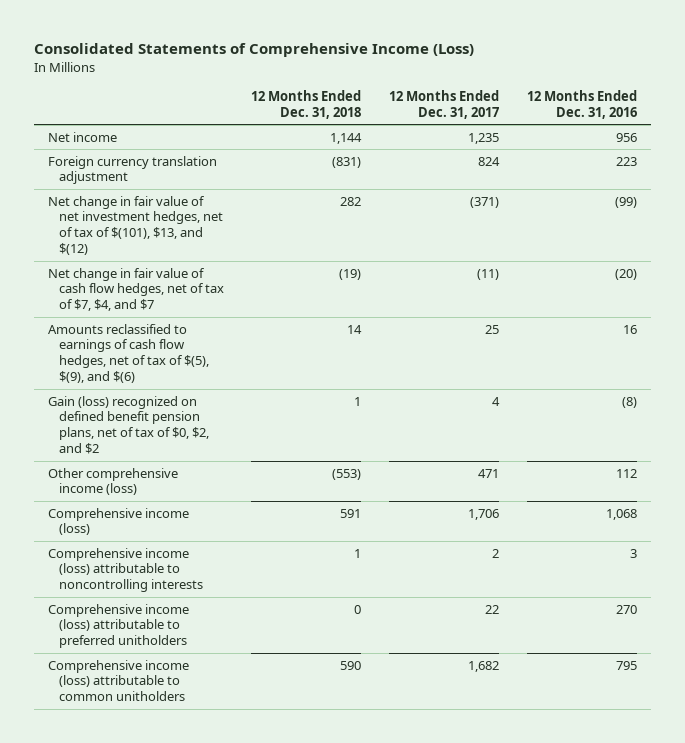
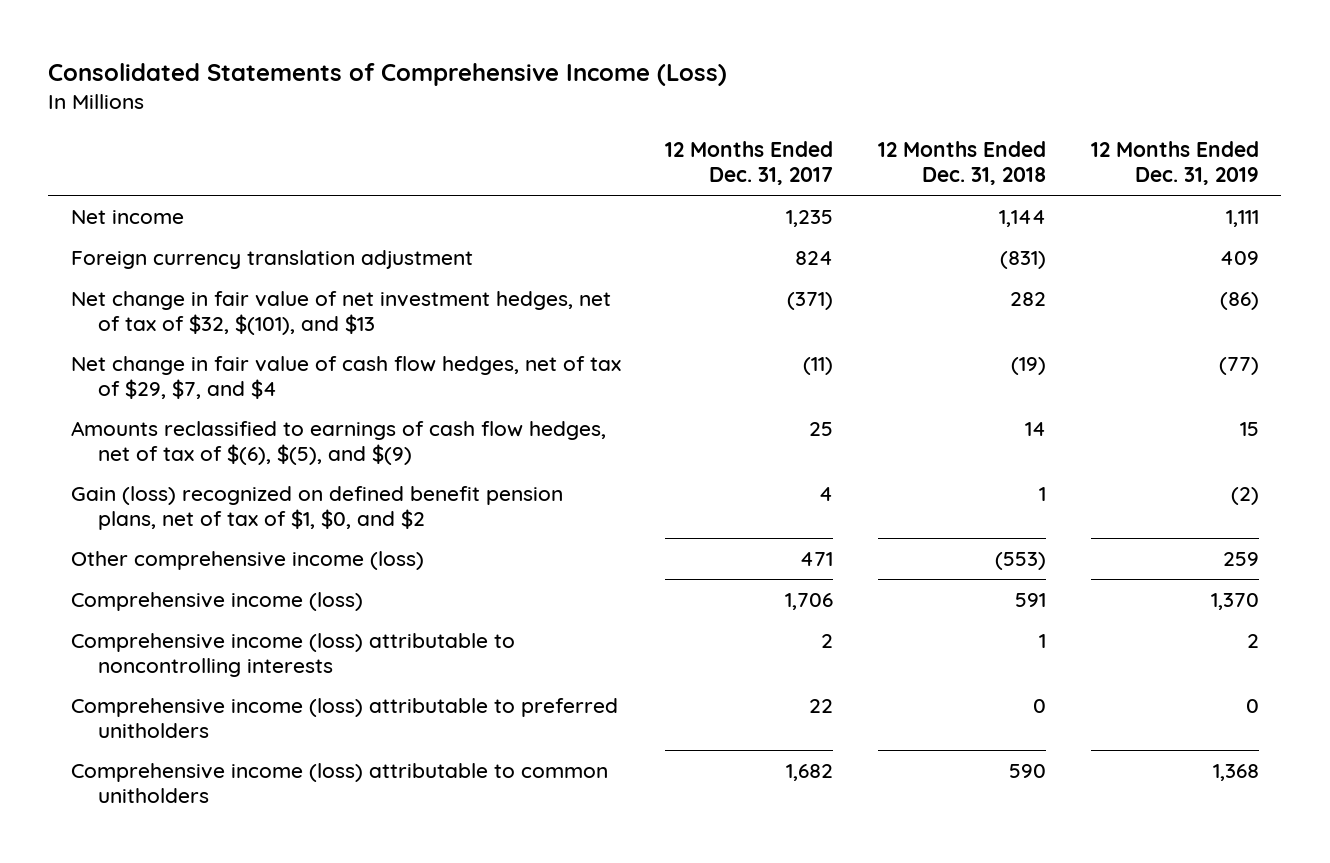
- | 12 Months Ended Dec. 31, 2018 | 12 Months Ended Dec. 31, 2017 | 12 Months Ended Dec. 31, 2016
+ | 12 Months Ended Dec. 31, 2017 | 12 Months Ended Dec. 31, 2018 | 12 Months Ended Dec. 31, 2019
- Net change in fair value of net investment hedges, net of tax of $(101), $13, and $(12) | 282 | (371) | (99)
- Net change in fair value of cash flow hedges, net of tax of $7, $4, and $7 | (19) | (11) | (20)
- Amounts reclassified to earnings of cash flow hedges, net of tax of $(5), $(9), and $(6) | 14 | 25 | 16
- Gain (loss) recognized on defined benefit pension plans, net of tax of $0, $2, and $2 | 1 | 4 | (8)
+ Net change in fair value of net investment hedges, net of tax of $32, $(101), and $13 | (371) | 282 | (86)
+ Net change in fair value of cash flow hedges, net of tax of $29, $7, and $4 | (11) | (19) | (77)
+ Amounts reclassified to earnings of cash flow hedges, net of tax of $(6), $(5), and $(9) | 25 | 14 | 15
+ Gain (loss) recognized on defined benefit pension plans, net of tax of $1, $0, and $2 | 4 | 1 | (2)

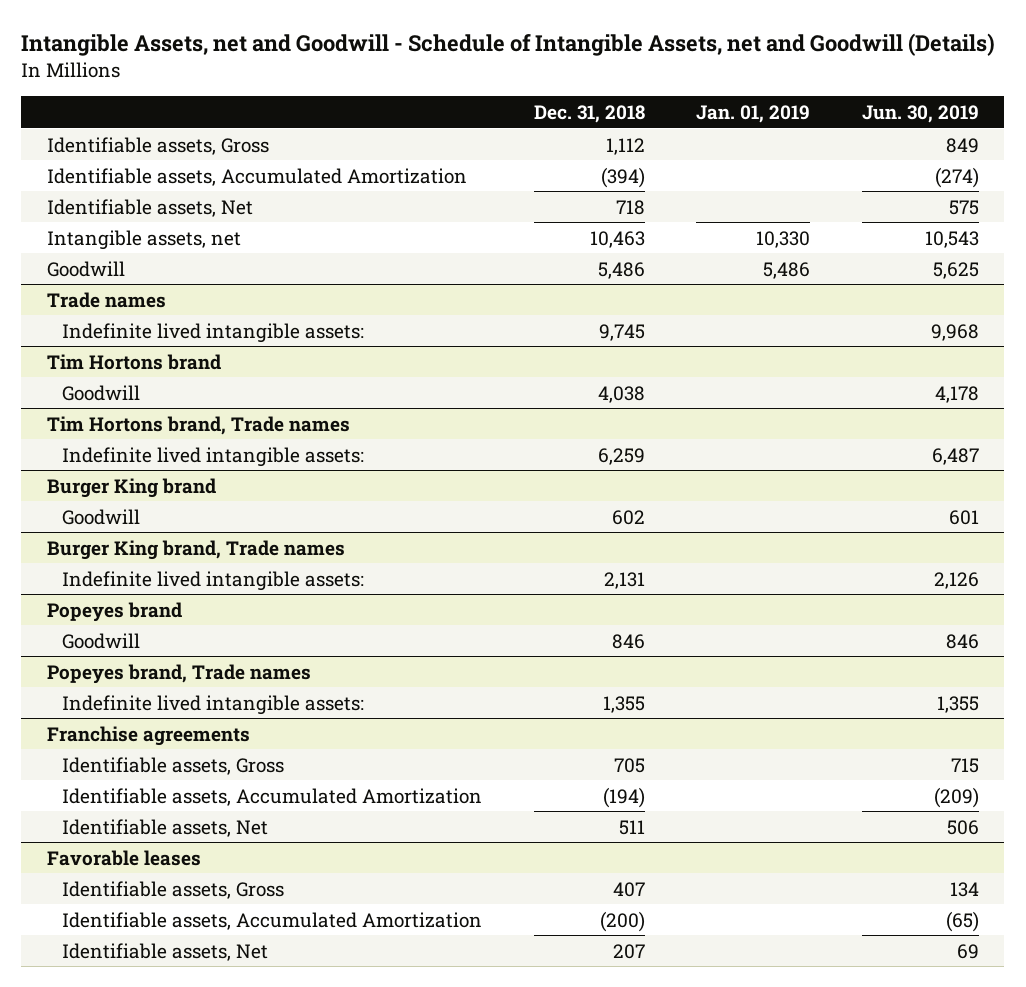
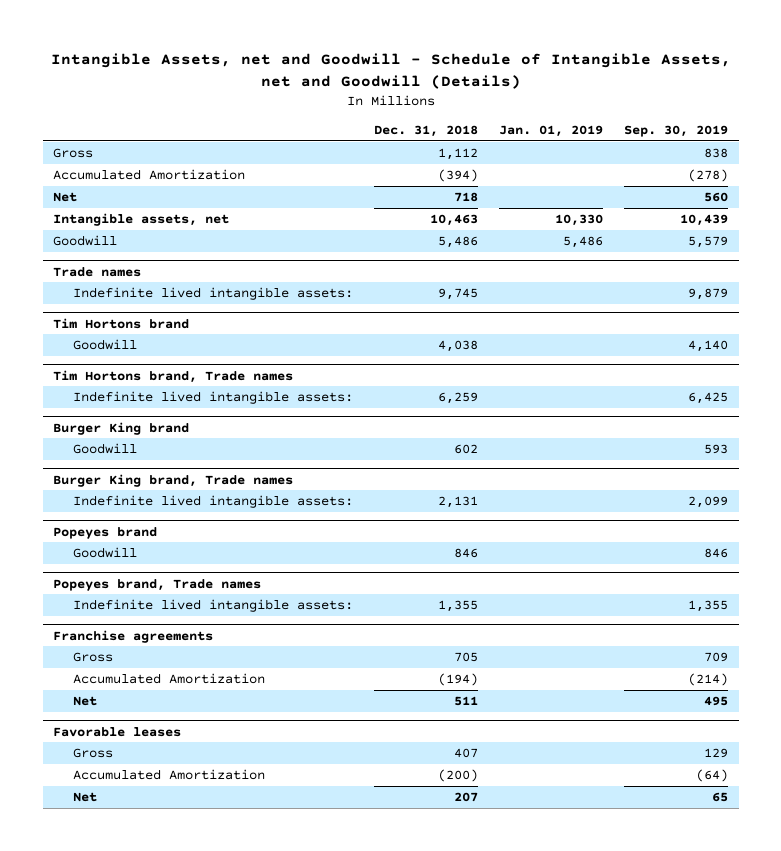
- | Dec. 31, 2018 | Jan. 01, 2019 | Jun. 30, 2019
+ | Dec. 31, 2018 | Jan. 01, 2019 | Sep. 30, 2019
- Identifiable assets, Gross | 1,112 | | 849
- Identifiable assets, Accumulated Amortization | (394) | | (274)
- Identifiable assets, Net | 718 | | 575
+ Gross | 1,112 | | 838
+ Accumulated Amortization | (394) | | (278)
+ Net | 718 | | 560
@ Franchise agreements
- Identifiable assets, Gross | 705 | | 715
- Identifiable assets, Accumulated Amortization | (194) | | (209)
- Identifiable assets, Net | 511 | | 506
+ Gross | 705 | | 709
+ Accumulated Amortization | (194) | | (214)
+ Net | 511 | | 495
@ Favorable leases
- Identifiable assets, Gross | 407 | | 134
- Identifiable assets, Accumulated Amortization | (200) | | (65)
- Identifiable assets, Net | 207 | | 69
+ Gross | 407 | | 129
+ Accumulated Amortization | (200) | | (64)
+ Net | 207 | | 65

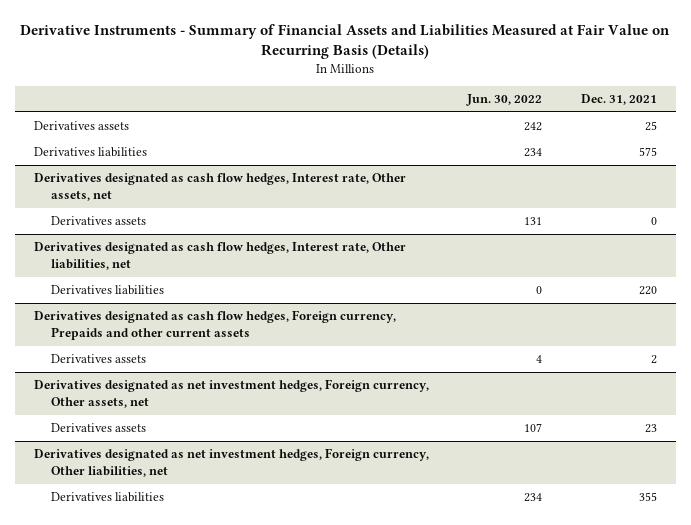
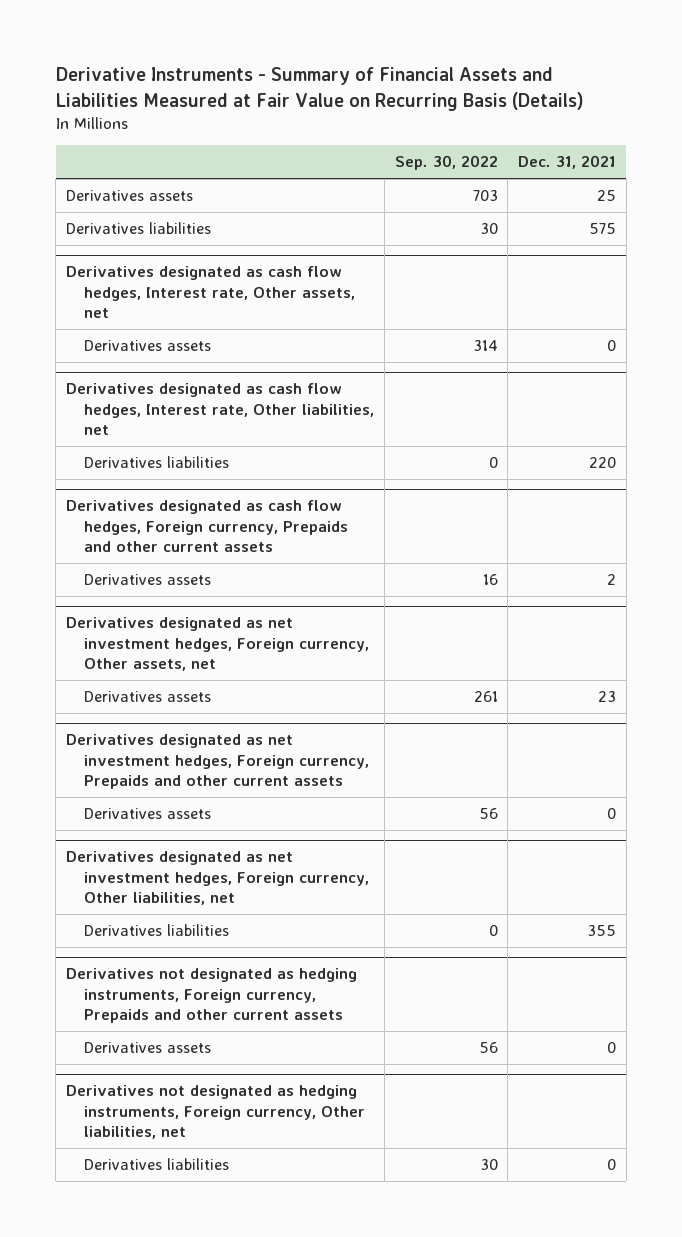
- | Jun. 30, 2022 | Dec. 31, 2021
+ | Sep. 30, 2022 | Dec. 31, 2021
+ Derivatives designated as net investment hedges, Foreign currency, Prepaids and other current assets
+ Derivatives assets | 56 | 0
+ Derivatives not designated as hedging instruments, Foreign currency, Prepaids and other current assets
+ Derivatives assets | 56 | 0
+ Derivatives not designated as hedging instruments, Foreign currency, Other liabilities, net
+ Derivatives liabilities | 30 | 0

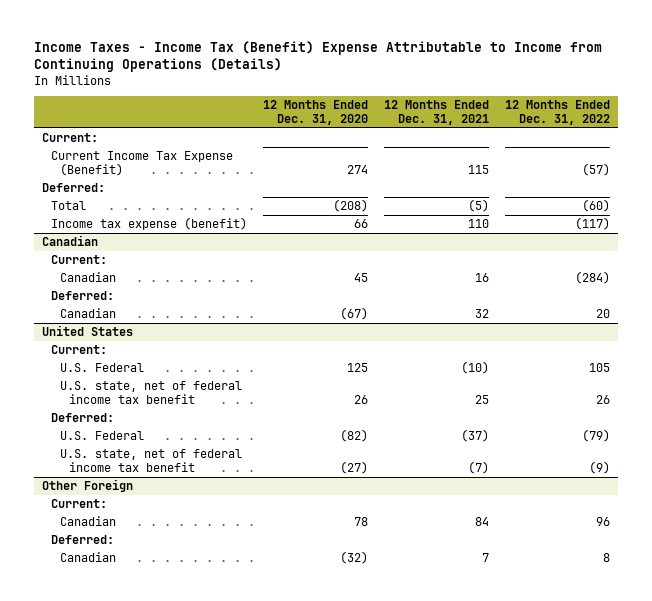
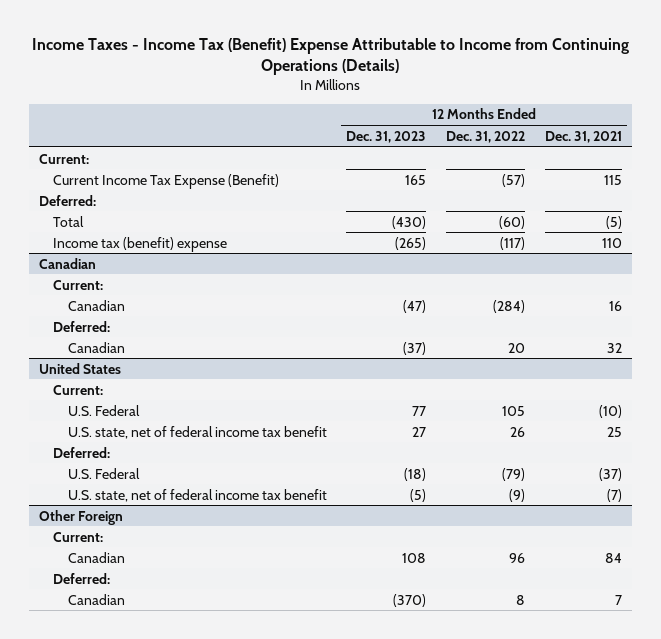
- | 12 Months Ended Dec. 31, 2020 | 12 Months Ended Dec. 31, 2021 | 12 Months Ended Dec. 31, 2022
+ | 12 Months Ended Dec. 31, 2023 | 12 Months Ended Dec. 31, 2022 | 12 Months Ended Dec. 31, 2021
- Income tax expense (benefit) | 66 | 110 | (117)
+ Income tax (benefit) expense | (265) | (117) | 110

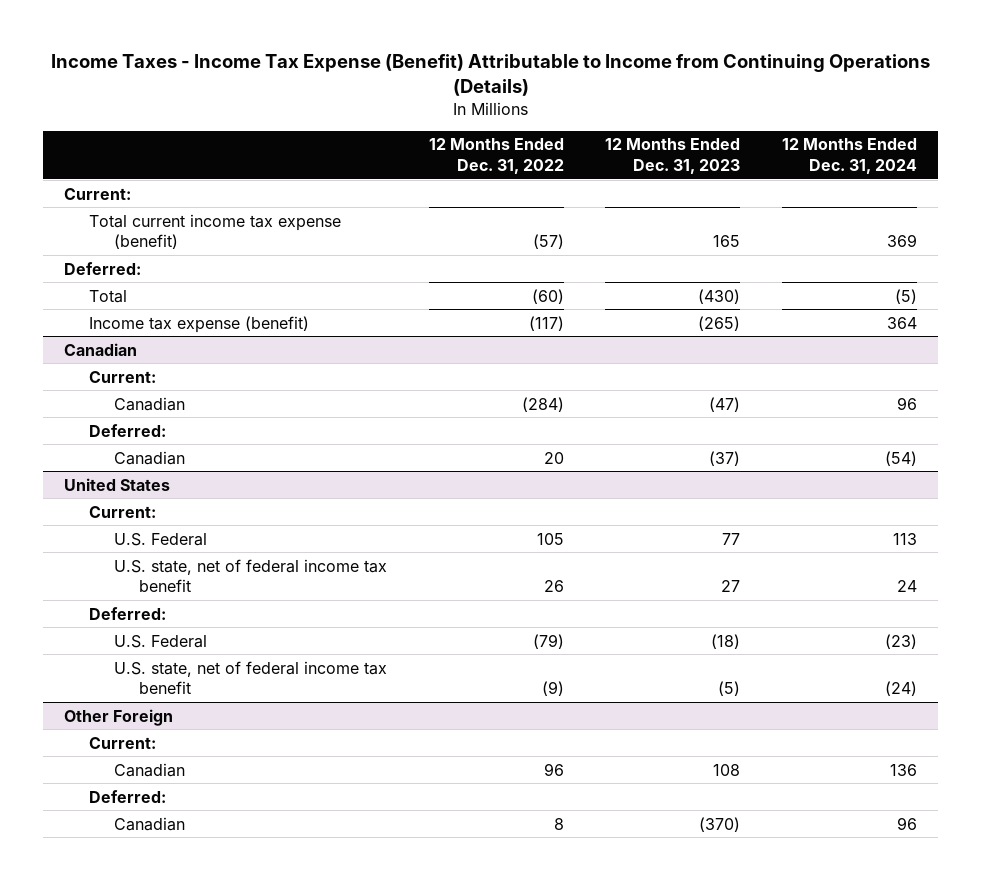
- Income Taxes - Income Tax (Benefit) Expense Attributable to Income from Continuing Operations (Details)
+ Income Taxes - Income Tax Expense (Benefit) Attributable to Income from Continuing Operations (Details)
- | 12 Months Ended Dec. 31, 2023 | 12 Months Ended Dec. 31, 2022 | 12 Months Ended Dec. 31, 2021
+ | 12 Months Ended Dec. 31, 2022 | 12 Months Ended Dec. 31, 2023 | 12 Months Ended Dec. 31, 2024
- Current Income Tax Expense (Benefit) | 165 | (57) | 115
+ Total current income tax expense (benefit) | (57) | 165 | 369
- Income tax (benefit) expense | (265) | (117) | 110
+ Income tax expense (benefit) | (117) | (265) | 364

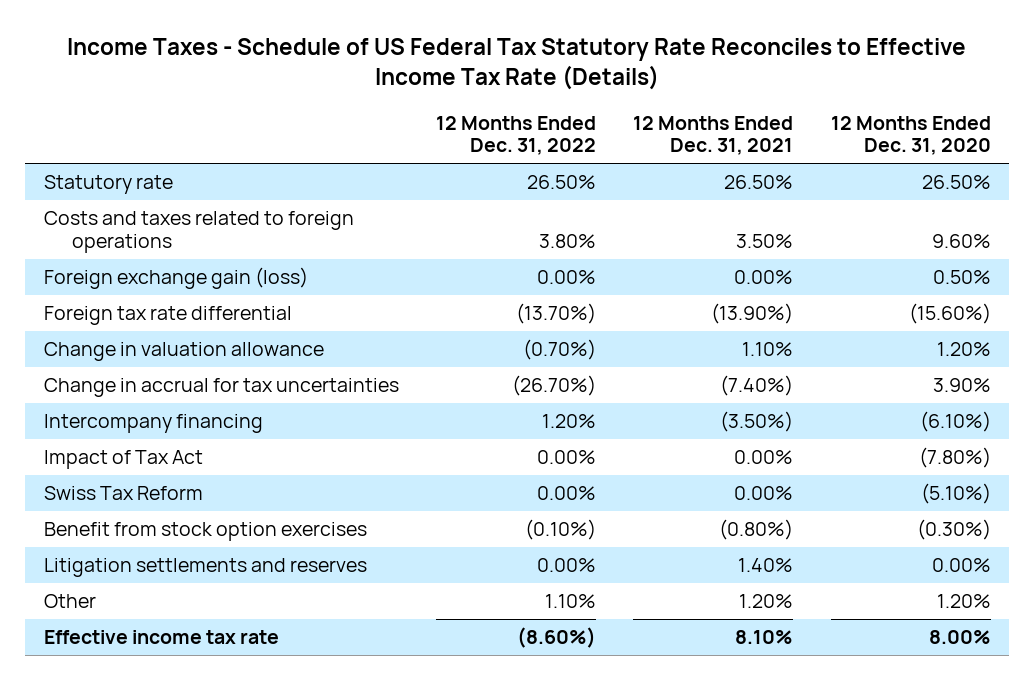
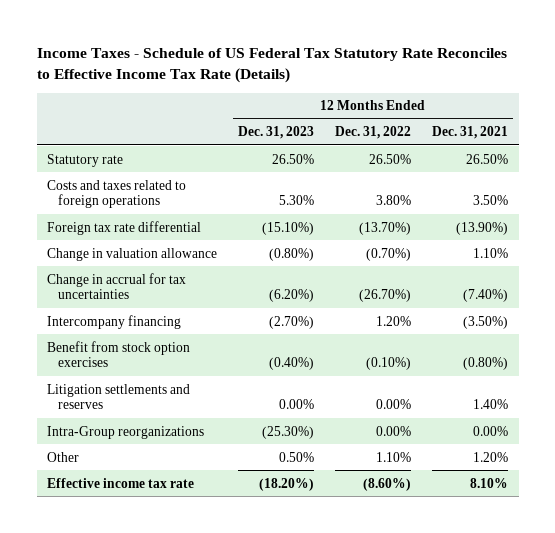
- | 12 Months Ended Dec. 31, 2022 | 12 Months Ended Dec. 31, 2021 | 12 Months Ended Dec. 31, 2020
+ | 12 Months Ended Dec. 31, 2023 | 12 Months Ended Dec. 31, 2022 | 12 Months Ended Dec. 31, 2021
- Foreign exchange gain (loss) | 0.00% | 0.00% | 0.50%
- Impact of Tax Act | 0.00% | 0.00% | (7.80%)
- Swiss Tax Reform | 0.00% | 0.00% | (5.10%)
+ Intra-Group reorganizations | (25.30%) | 0.00% | 0.00%

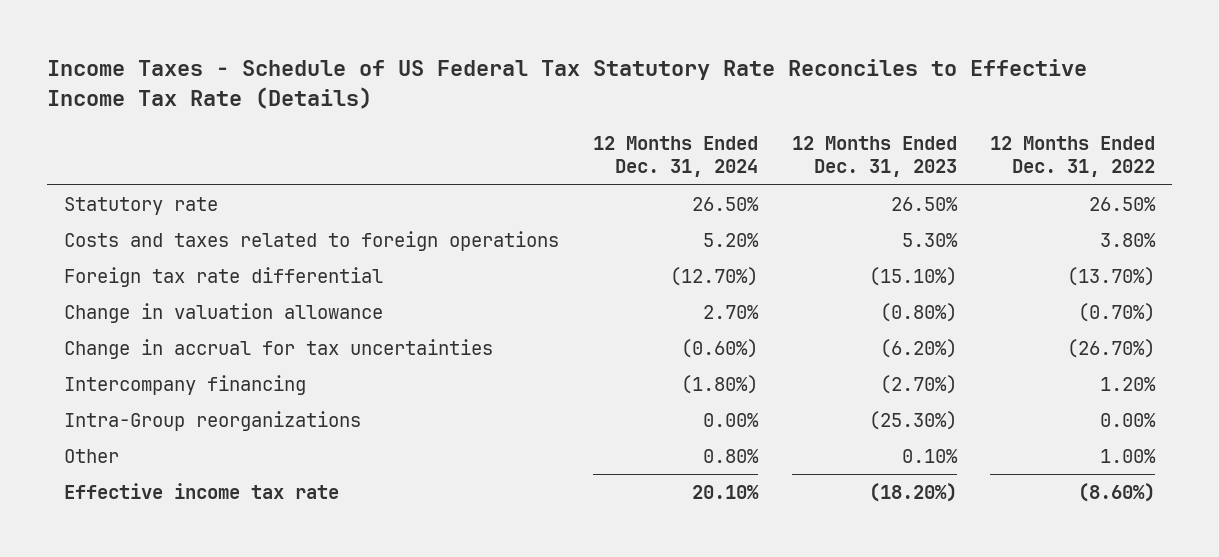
- | 12 Months Ended Dec. 31, 2023 | 12 Months Ended Dec. 31, 2022 | 12 Months Ended Dec. 31, 2021
+ | 12 Months Ended Dec. 31, 2024 | 12 Months Ended Dec. 31, 2023 | 12 Months Ended Dec. 31, 2022
- Benefit from stock option exercises | (0.40%) | (0.10%) | (0.80%)
- Litigation settlements and reserves | 0.00% | 0.00% | 1.40%
- Other | 0.50% | 1.10% | 1.20%
+ Other | 0.80% | 0.10% | 1.00%

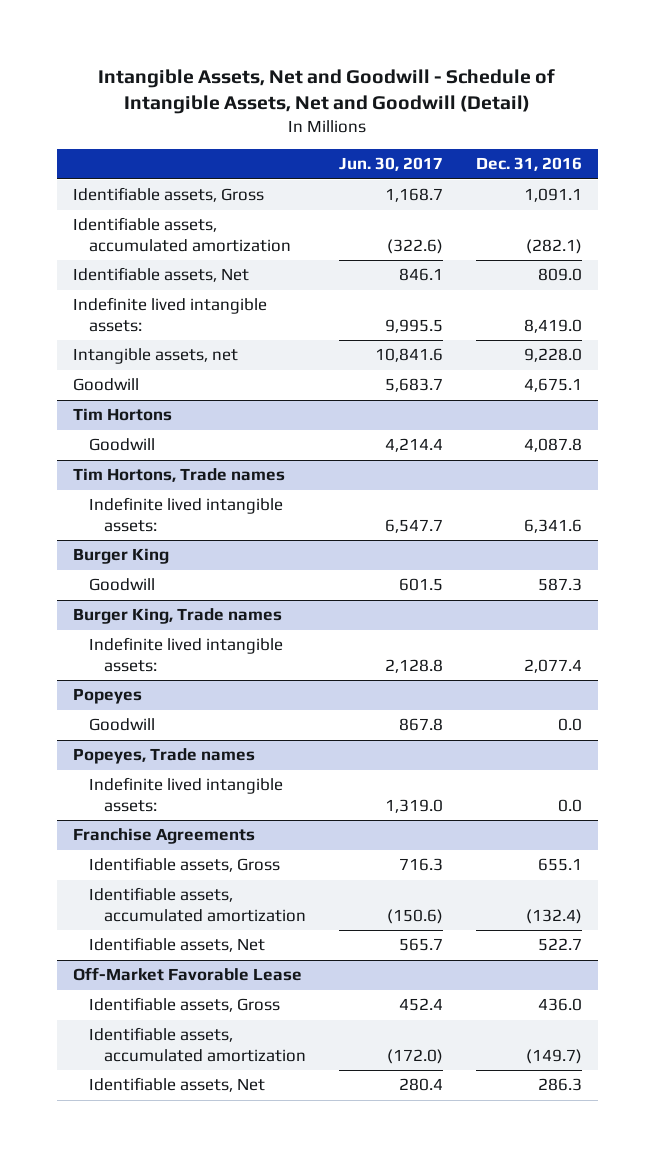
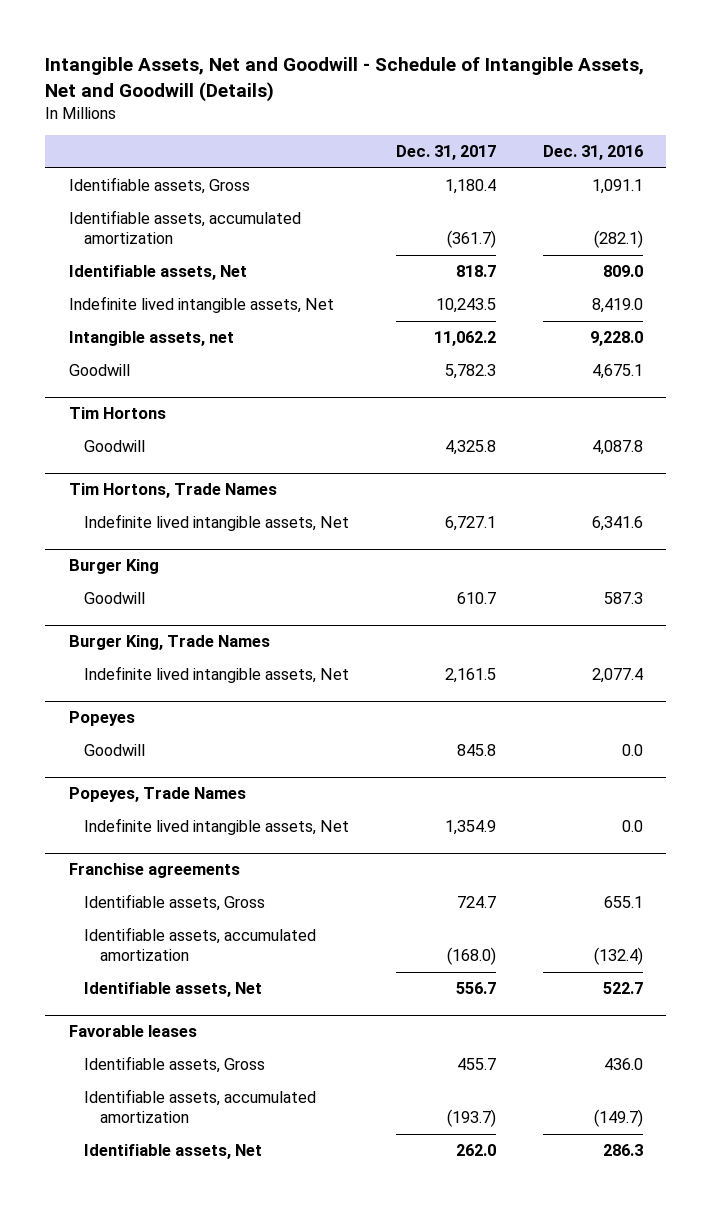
- Intangible Assets, Net and Goodwill - Schedule of Intangible Assets, Net and Goodwill (Detail)
+ Intangible Assets, Net and Goodwill - Schedule of Intangible Assets, Net and Goodwill (Details)
- | Jun. 30, 2017 | Dec. 31, 2016
+ | Dec. 31, 2017 | Dec. 31, 2016
- Indefinite lived intangible assets: | 9,995.5 | 8,419.0
+ Indefinite lived intangible assets, Net | 10,243.5 | 8,419.0
- Tim Hortons, Trade names
- Indefinite lived intangible assets: | 6,547.7 | 6,341.6
+ Tim Hortons, Trade Names
+ Indefinite lived intangible assets, Net | 6,727.1 | 6,341.6
- Burger King, Trade names
- Indefinite lived intangible assets: | 2,128.8 | 2,077.4
+ Burger King, Trade Names
+ Indefinite lived intangible assets, Net | 2,161.5 | 2,077.4
- Popeyes, Trade names
- Indefinite lived intangible assets: | 1,319.0 | 0.0
- Franchise Agreements
+ Popeyes, Trade Names
+ Indefinite lived intangible assets, Net | 1,354.9 | 0.0
+ Franchise agreements
- Off-Market Favorable Lease
+ Favorable leases

